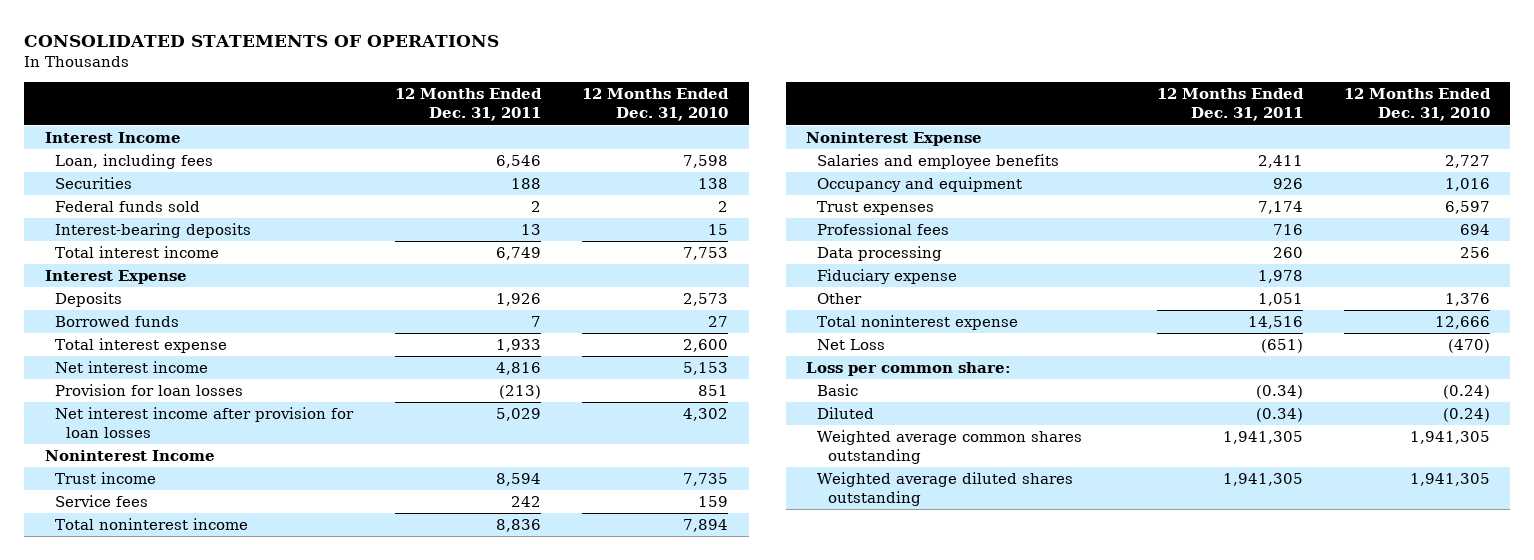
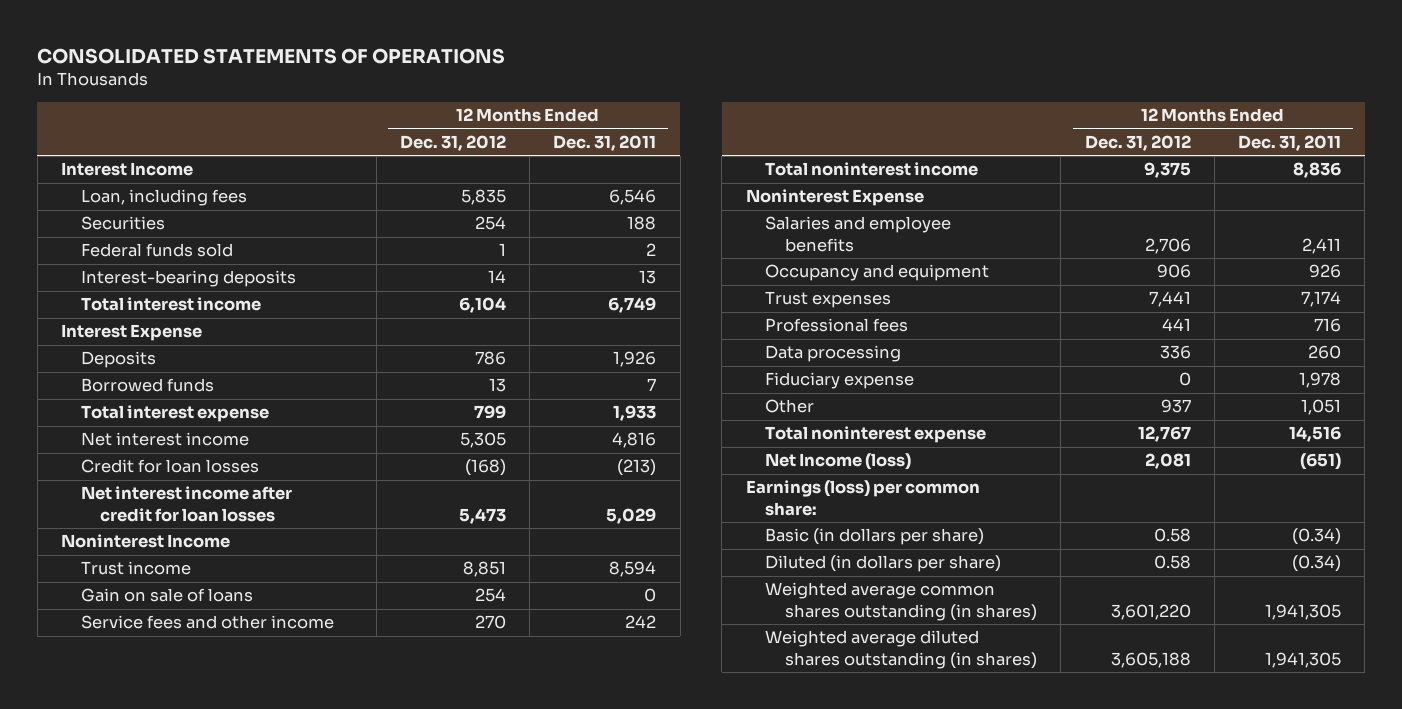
- | 12 Months Ended Dec. 31, 2011 | 12 Months Ended Dec. 31, 2010
+ | 12 Months Ended Dec. 31, 2012 | 12 Months Ended Dec. 31, 2011
- Provision for loan losses | (213) | 851
- Net interest income after provision for loan losses | 5,029 | 4,302
+ Credit for loan losses | (168) | (213)
+ Net interest income after credit for loan losses | 5,473 | 5,029
- Service fees | 242 | 159
+ Gain on sale of loans | 254 | 0
+ Service fees and other income | 270 | 242
- Net Loss | (651) | (470)
- Loss per common share:
- Basic | (0.34) | (0.24)
- Diluted | (0.34) | (0.24)
- Weighted average common shares outstanding | 1,941,305 | 1,941,305
- Weighted average diluted shares outstanding | 1,941,305 | 1,941,305
+ Net Income (loss) | 2,081 | (651)
+ Earnings (loss) per common share:
+ Basic (in dollars per share) | 0.58 | (0.34)
+ Diluted (in dollars per share) | 0.58 | (0.34)
+ Weighted average common shares outstanding (in shares) | 3,601,220 | 1,941,305
+ Weighted average diluted shares outstanding (in shares) | 3,605,188 | 1,941,305

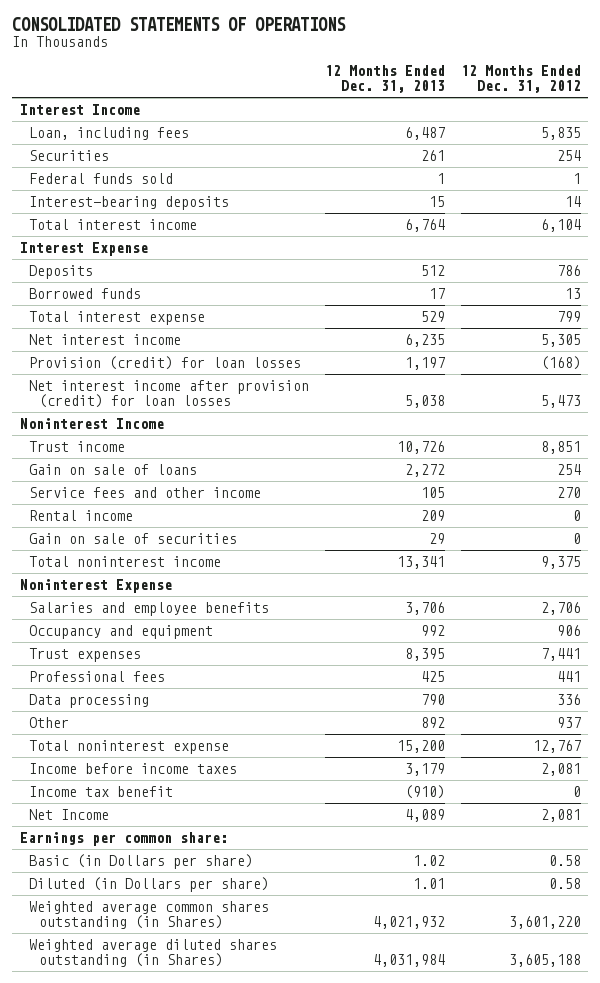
- | 12 Months Ended Dec. 31, 2012 | 12 Months Ended Dec. 31, 2011
+ | 12 Months Ended Dec. 31, 2013 | 12 Months Ended Dec. 31, 2012
- Credit for loan losses | (168) | (213)
- Net interest income after credit for loan losses | 5,473 | 5,029
+ Provision (credit) for loan losses | 1,197 | (168)
+ Net interest income after provision (credit) for loan losses | 5,038 | 5,473
+ Rental income | 209 | 0
+ Gain on sale of securities | 29 | 0
- Fiduciary expense | 0 | 1,978
- Net Income (loss) | 2,081 | (651)
- Earnings (loss) per common share:
- Basic (in dollars per share) | 0.58 | (0.34)
- Diluted (in dollars per share) | 0.58 | (0.34)
- Weighted average common shares outstanding (in shares) | 3,601,220 | 1,941,305
- Weighted average diluted shares outstanding (in shares) | 3,605,188 | 1,941,305
+ Income before income taxes | 3,179 | 2,081
+ Income tax benefit | (910) | 0
+ Net Income | 4,089 | 2,081
+ Earnings per common share:
+ Basic (in Dollars per share) | 1.02 | 0.58
+ Diluted (in Dollars per share) | 1.01 | 0.58
+ Weighted average common shares outstanding (in Shares) | 4,021,932 | 3,601,220
+ Weighted average diluted shares outstanding (in Shares) | 4,031,984 | 3,605,188

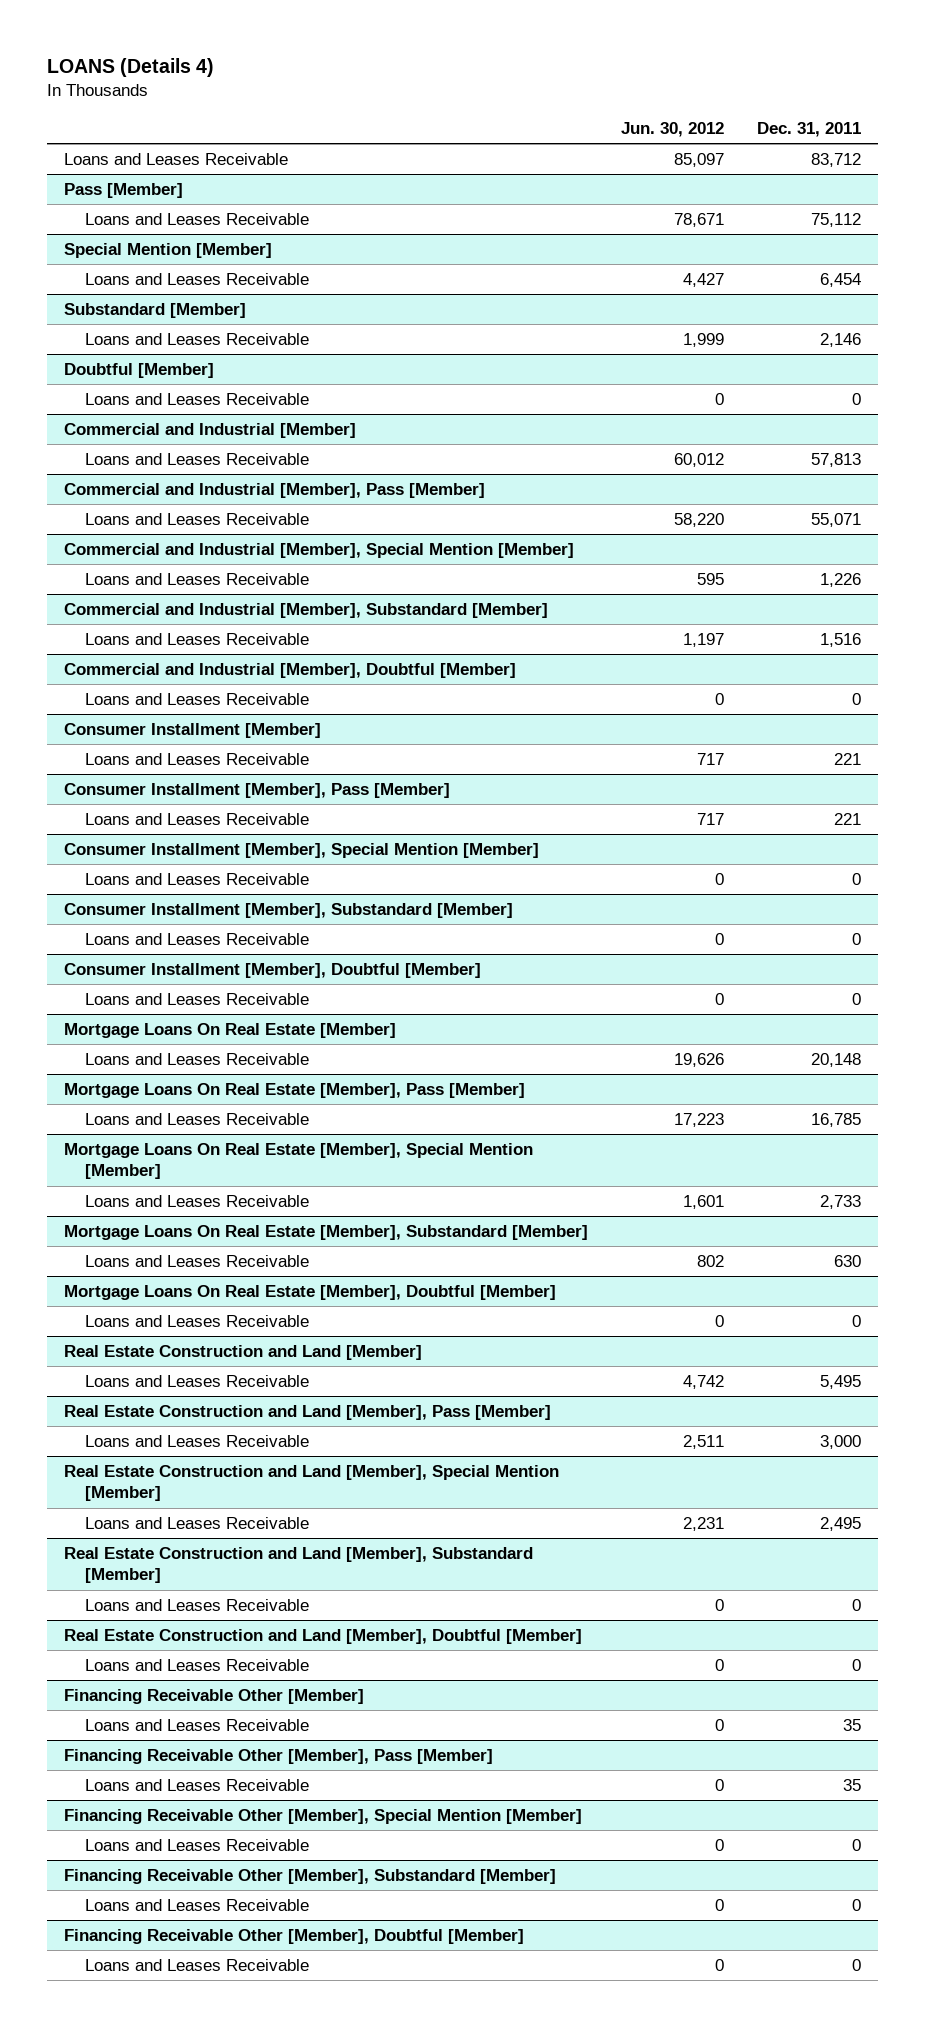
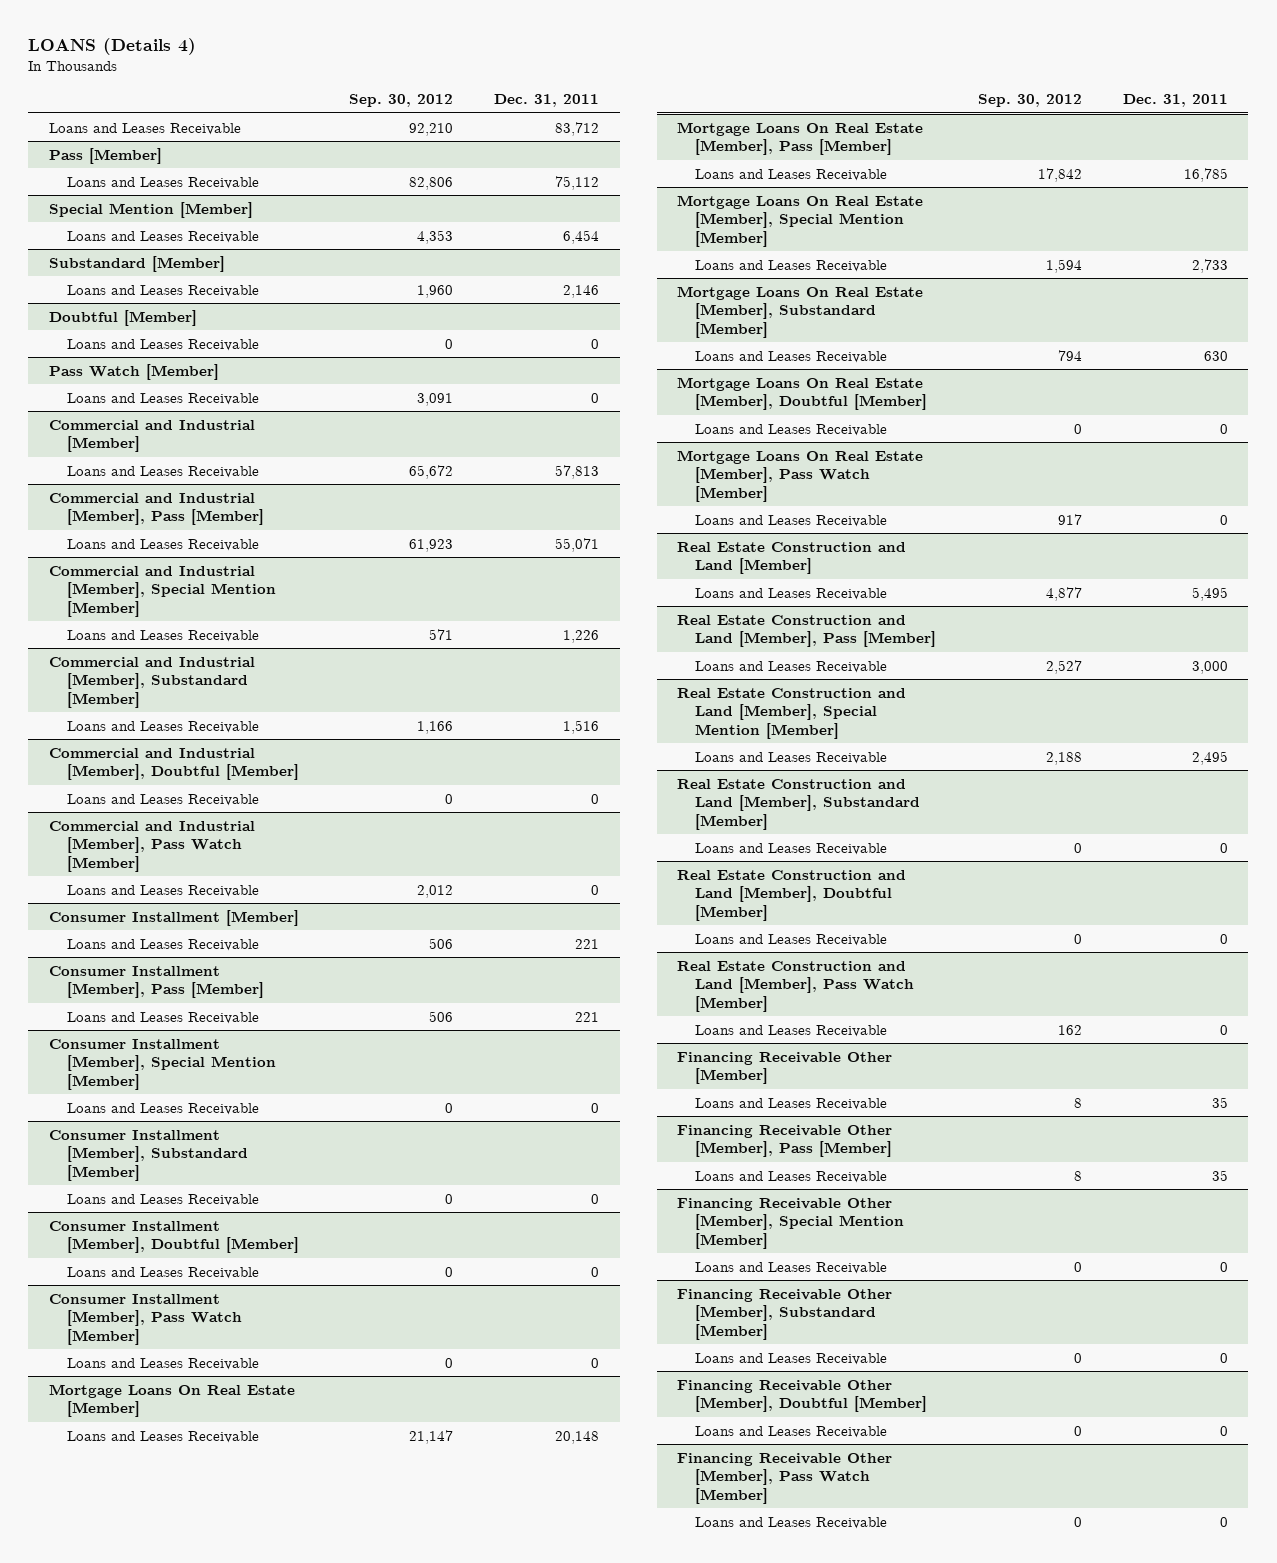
- | Jun. 30, 2012 | Dec. 31, 2011
+ | Sep. 30, 2012 | Dec. 31, 2011
+ Pass Watch [Member]
+ Loans and Leases Receivable | 3,091 | 0
+ Commercial and Industrial [Member], Pass Watch [Member]
+ Loans and Leases Receivable | 2,012 | 0
+ Consumer Installment [Member], Pass Watch [Member]
+ Loans and Leases Receivable | 0 | 0
+ Mortgage Loans On Real Estate [Member], Pass Watch [Member]
+ Loans and Leases Receivable | 917 | 0
+ Real Estate Construction and Land [Member], Pass Watch [Member]
+ Loans and Leases Receivable | 162 | 0
+ Financing Receivable Other [Member], Pass Watch [Member]
+ Loans and Leases Receivable | 0 | 0

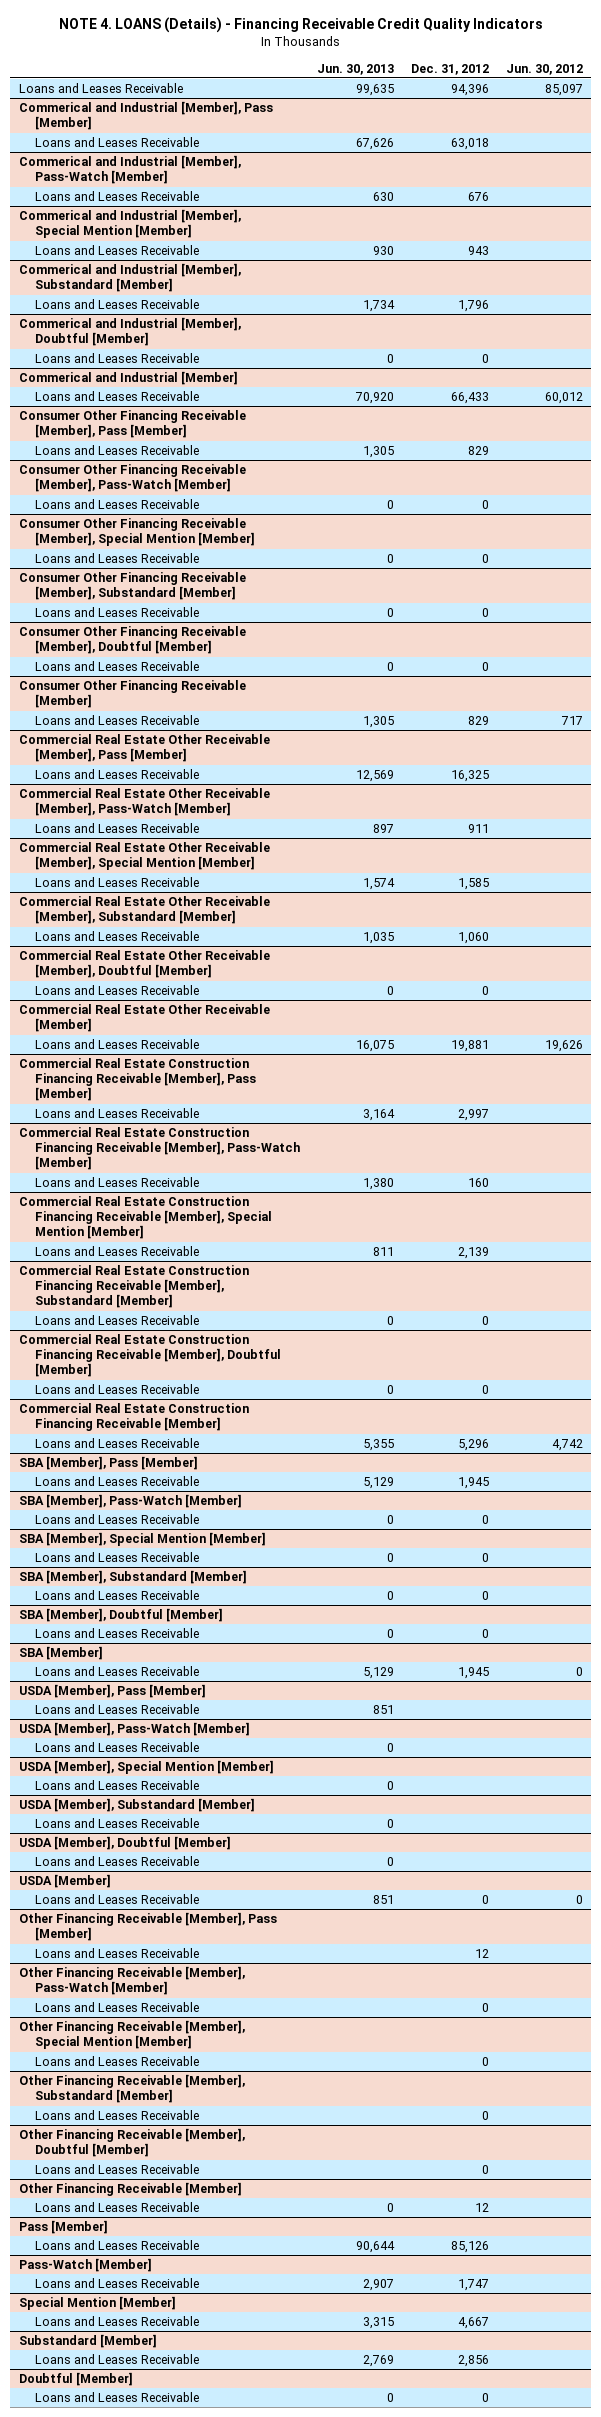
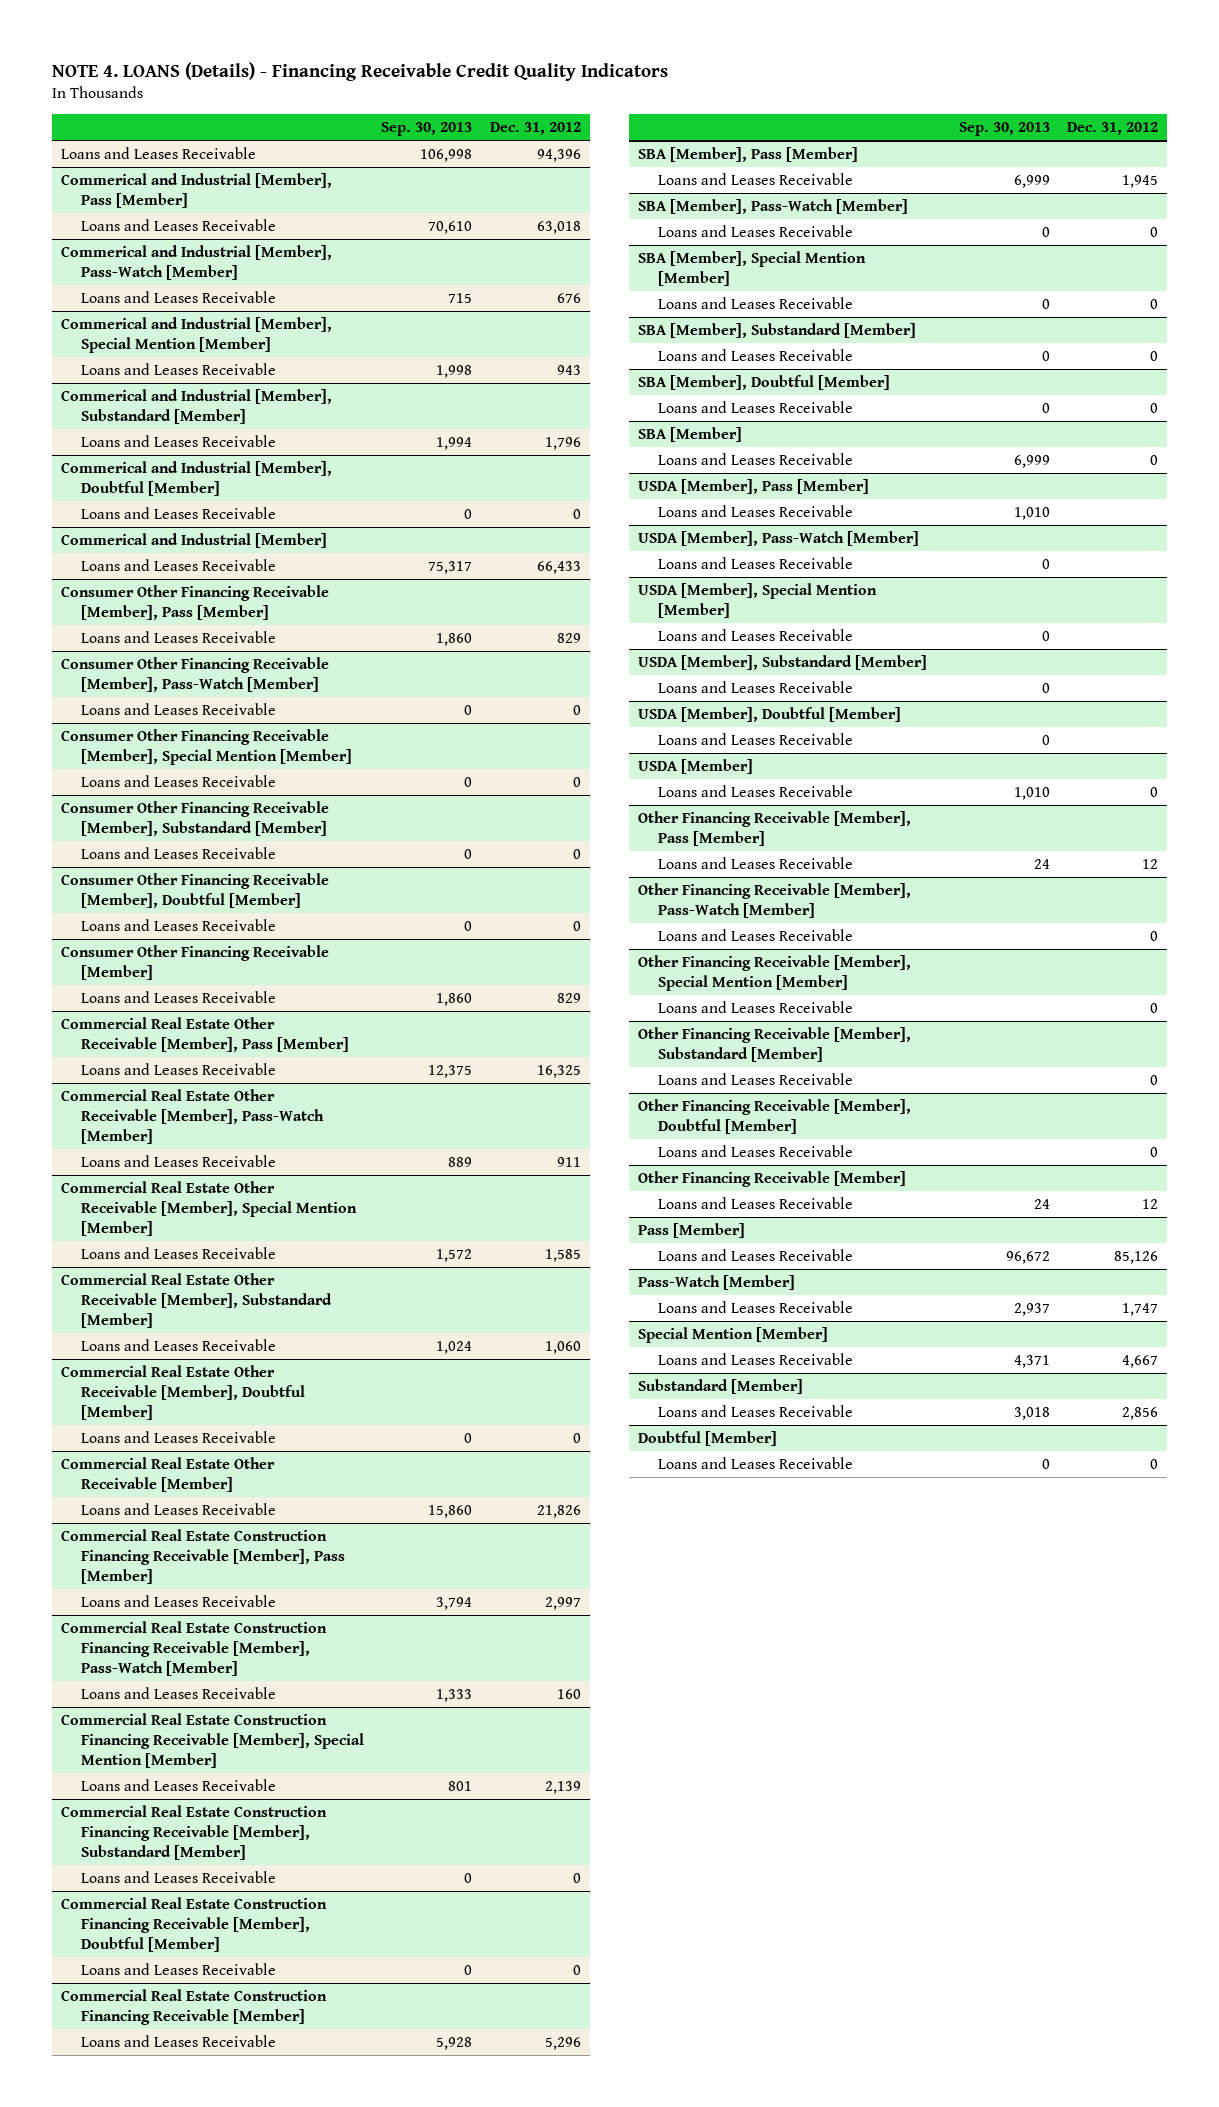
- | Jun. 30, 2013 | Dec. 31, 2012 | Jun. 30, 2012
+ | Sep. 30, 2013 | Dec. 31, 2012
@ Commercial Real Estate Other Receivable [Member]
- Loans and Leases Receivable | 16,075 | 19,881 | 19,626
+ Loans and Leases Receivable | 15,860 | 21,826
@ SBA [Member]
- Loans and Leases Receivable | 5,129 | 1,945 | 0
+ Loans and Leases Receivable | 6,999 | 0

